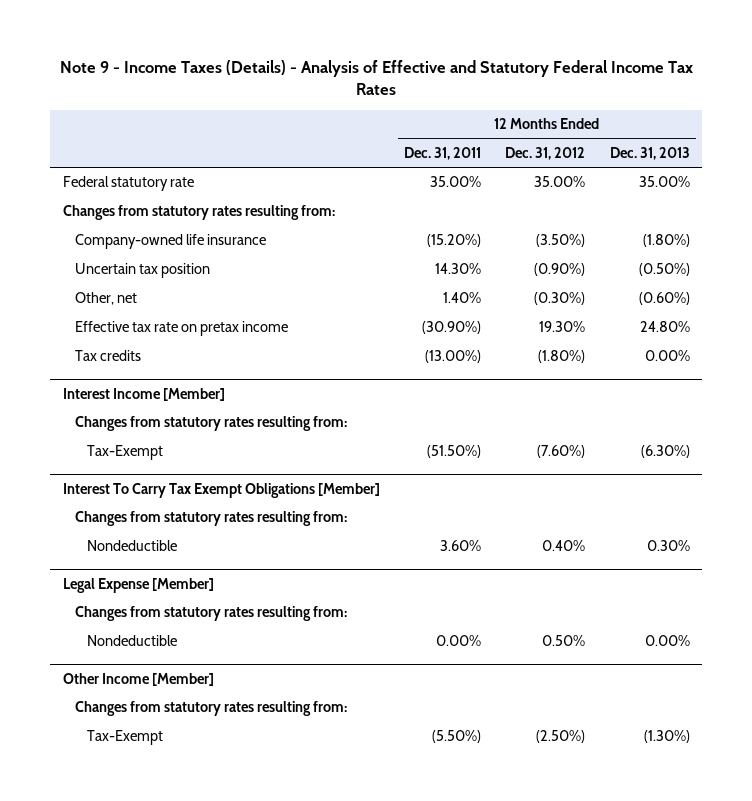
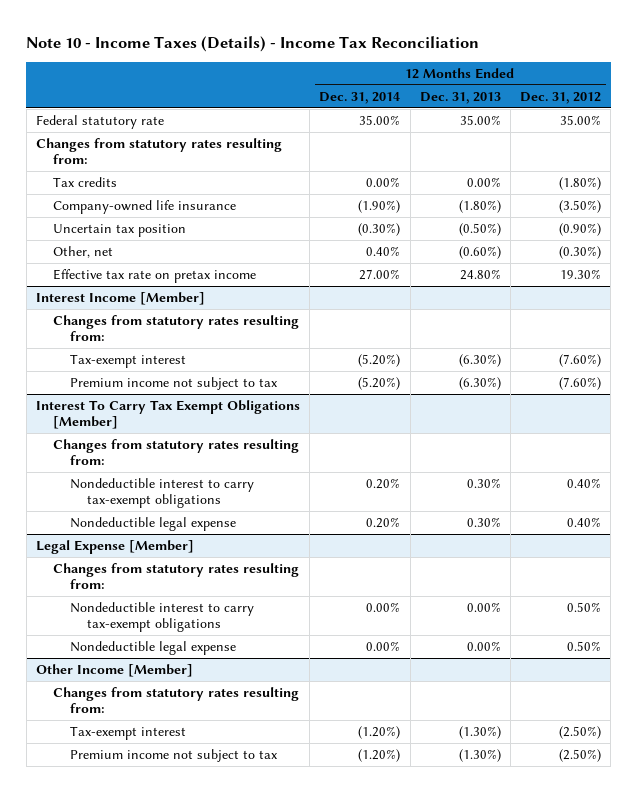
- Note 9 - Income Taxes (Details) - Analysis of Effective and Statutory Federal Income Tax Rates
+ Note 10 - Income Taxes (Details) - Income Tax Reconciliation
- | 12 Months Ended Dec. 31, 2011 | 12 Months Ended Dec. 31, 2012 | 12 Months Ended Dec. 31, 2013
+ | 12 Months Ended Dec. 31, 2014 | 12 Months Ended Dec. 31, 2013 | 12 Months Ended Dec. 31, 2012
moved up: Tax credits | 0.00% | 0.00% | (1.80%)
@ Interest Income [Member]
- Tax-Exempt | (51.50%) | (7.60%) | (6.30%)
+ Tax-exempt interest | (5.20%) | (6.30%) | (7.60%)
+ Premium income not subject to tax | (5.20%) | (6.30%) | (7.60%)
@ Interest To Carry Tax Exempt Obligations [Member]
- Nondeductible | 3.60% | 0.40% | 0.30%
+ Nondeductible interest to carry tax-exempt obligations | 0.20% | 0.30% | 0.40%
+ Nondeductible legal expense | 0.20% | 0.30% | 0.40%
@ Legal Expense [Member]
- Nondeductible | 0.00% | 0.50% | 0.00%
+ Nondeductible interest to carry tax-exempt obligations | 0.00% | 0.00% | 0.50%
+ Nondeductible legal expense | 0.00% | 0.00% | 0.50%
@ Other Income [Member]
- Tax-Exempt | (5.50%) | (2.50%) | (1.30%)
+ Tax-exempt interest | (1.20%) | (1.30%) | (2.50%)
+ Premium income not subject to tax | (1.20%) | (1.30%) | (2.50%)

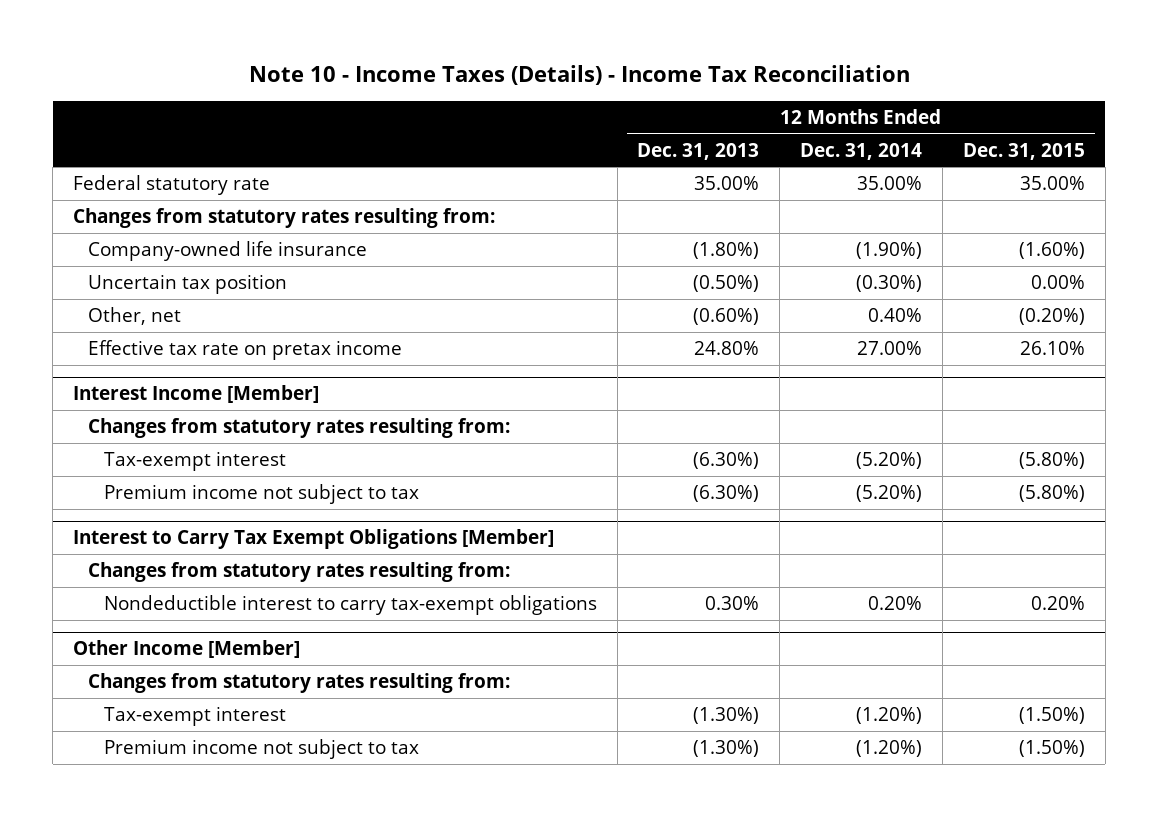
- | 12 Months Ended Dec. 31, 2014 | 12 Months Ended Dec. 31, 2013 | 12 Months Ended Dec. 31, 2012
+ | 12 Months Ended Dec. 31, 2013 | 12 Months Ended Dec. 31, 2014 | 12 Months Ended Dec. 31, 2015
- Tax credits | 0.00% | 0.00% | (1.80%)
- Interest To Carry Tax Exempt Obligations [Member]
+ Interest to Carry Tax Exempt Obligations [Member]
- Nondeductible legal expense | 0.20% | 0.30% | 0.40%
- Legal Expense [Member]
- Changes from statutory rates resulting from:
- Nondeductible interest to carry tax-exempt obligations | 0.00% | 0.00% | 0.50%
- Nondeductible legal expense | 0.00% | 0.00% | 0.50%

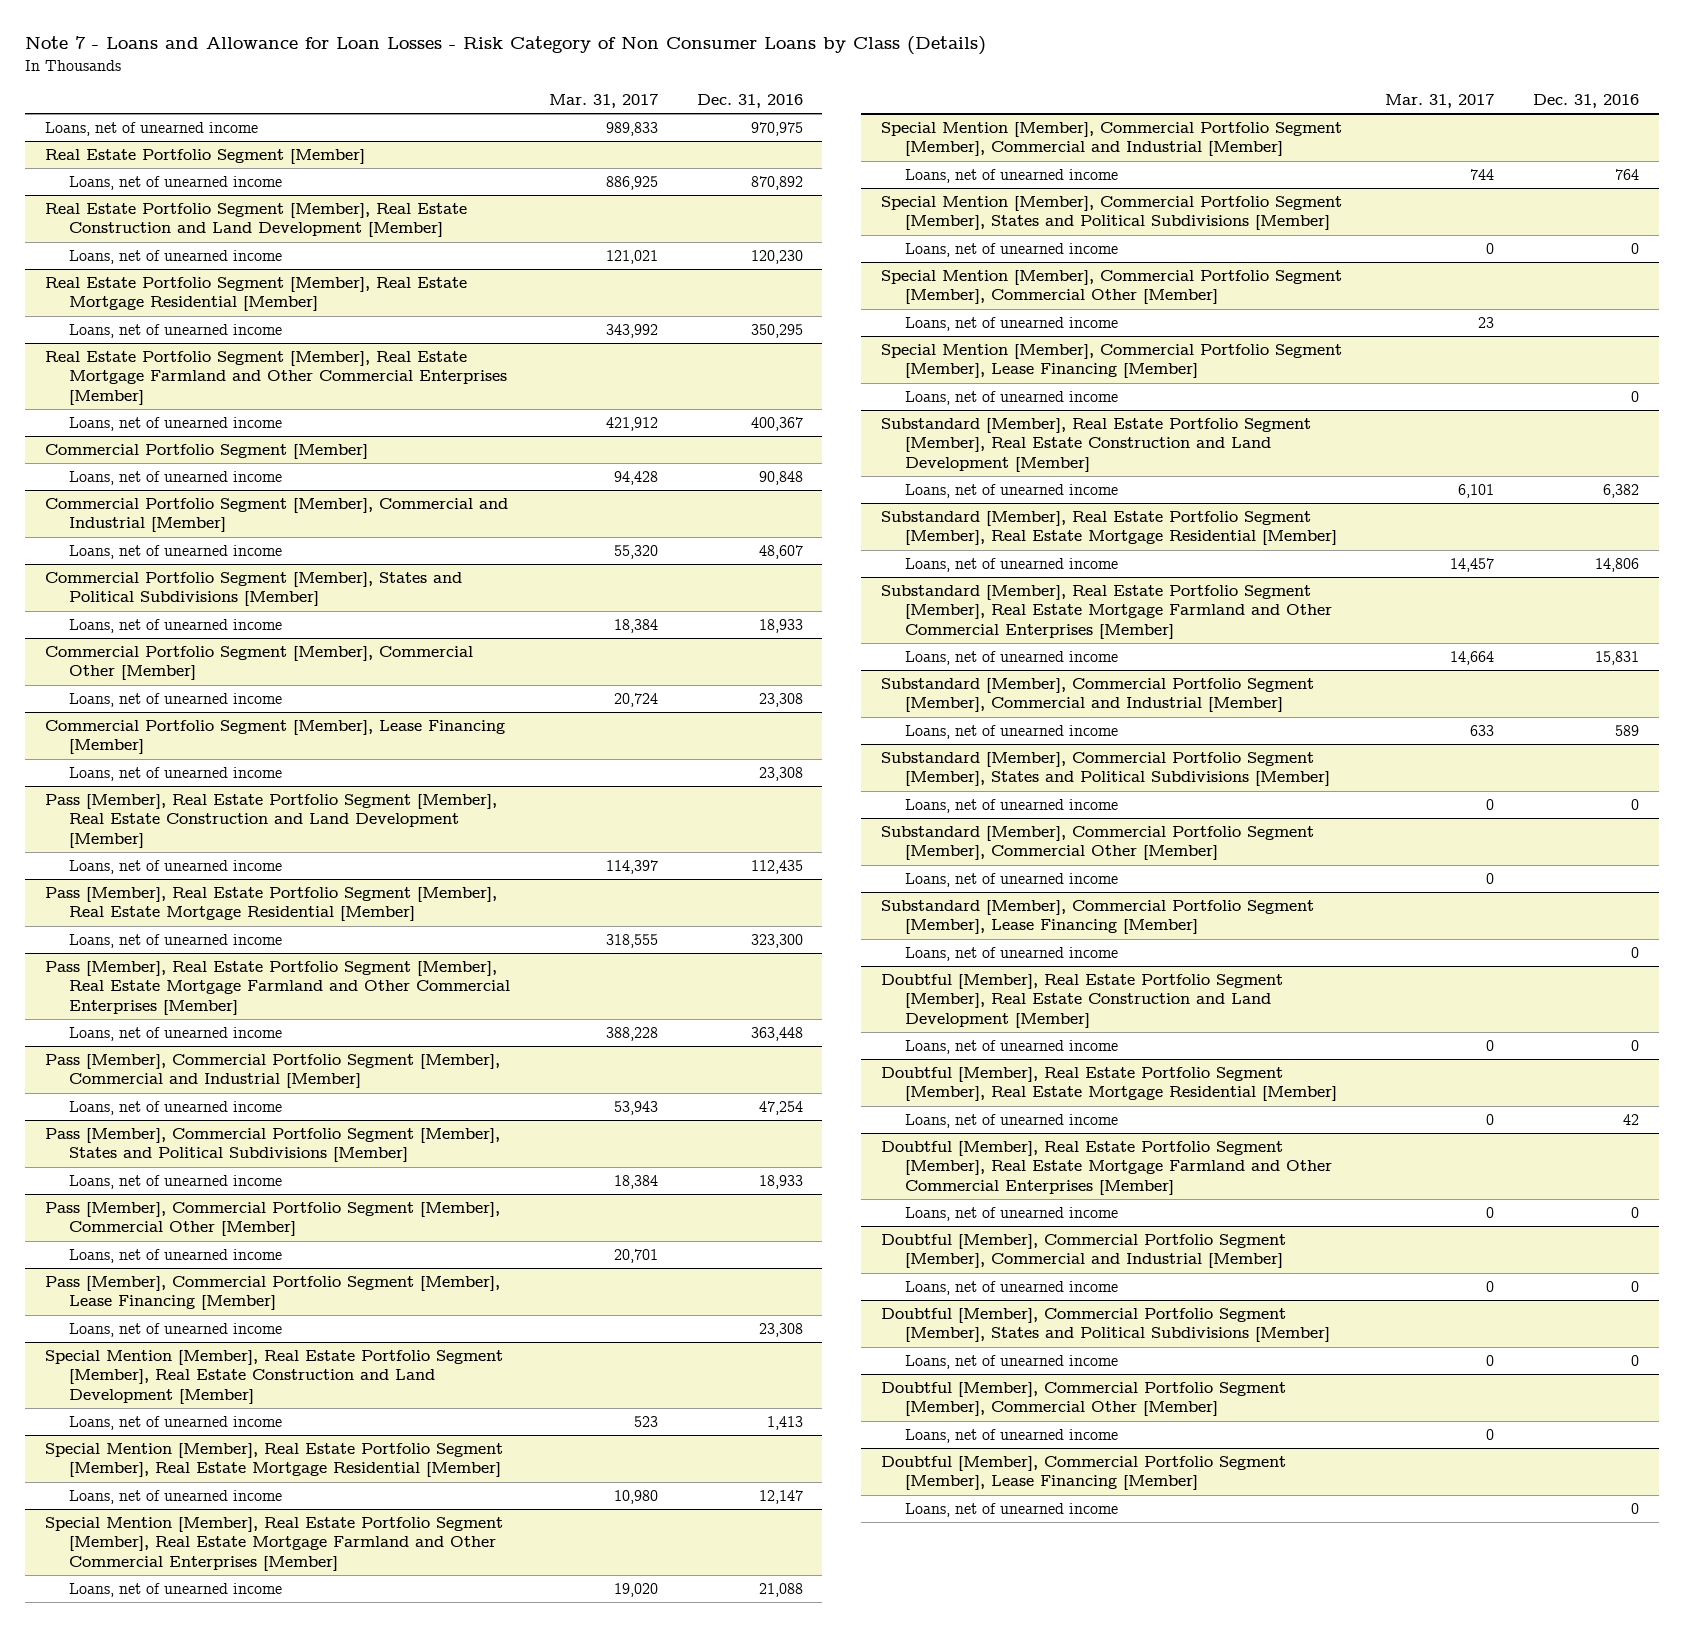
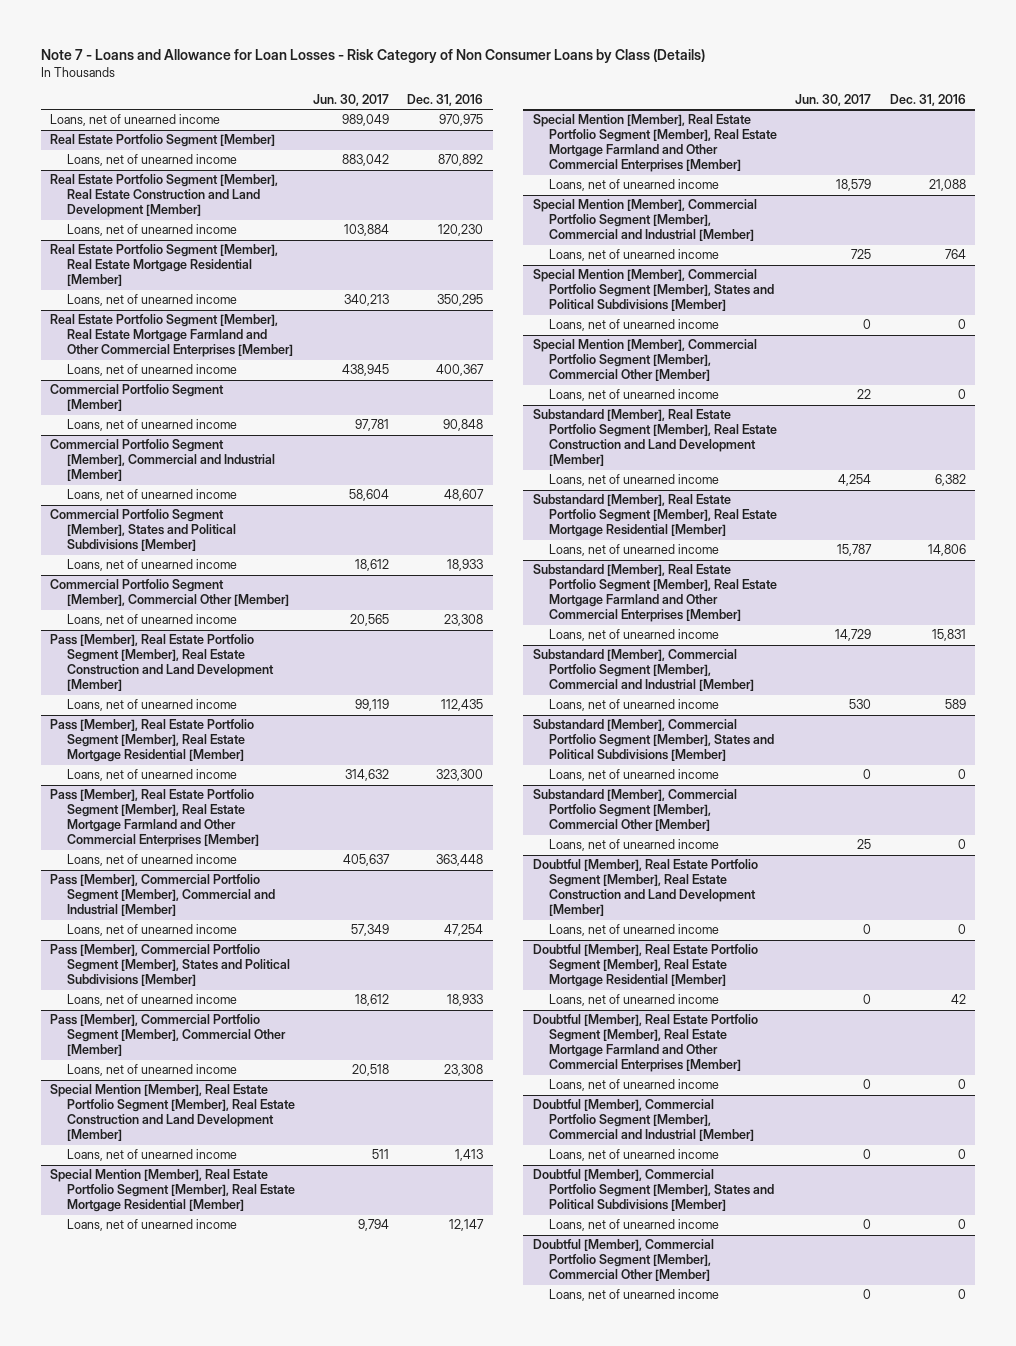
- | Mar. 31, 2017 | Dec. 31, 2016
+ | Jun. 30, 2017 | Dec. 31, 2016
- Commercial Portfolio Segment [Member], Lease Financing [Member]
- Loans, net of unearned income | | 23,308
@ Pass [Member], Commercial Portfolio Segment [Member], Commercial Other [Member]
- Loans, net of unearned income | 20,701 |
- Pass [Member], Commercial Portfolio Segment [Member], Lease Financing [Member]
@ Special Mention [Member], Commercial Portfolio Segment [Member], Commercial Other [Member]
- Loans, net of unearned income | 23 |
- Special Mention [Member], Commercial Portfolio Segment [Member], Lease Financing [Member]
@ Substandard [Member], Commercial Portfolio Segment [Member], Commercial Other [Member]
- Loans, net of unearned income | 0 |
- Substandard [Member], Commercial Portfolio Segment [Member], Lease Financing [Member]
@ Doubtful [Member], Commercial Portfolio Segment [Member], Commercial Other [Member]
- Loans, net of unearned income | 0 |
- Doubtful [Member], Commercial Portfolio Segment [Member], Lease Financing [Member]

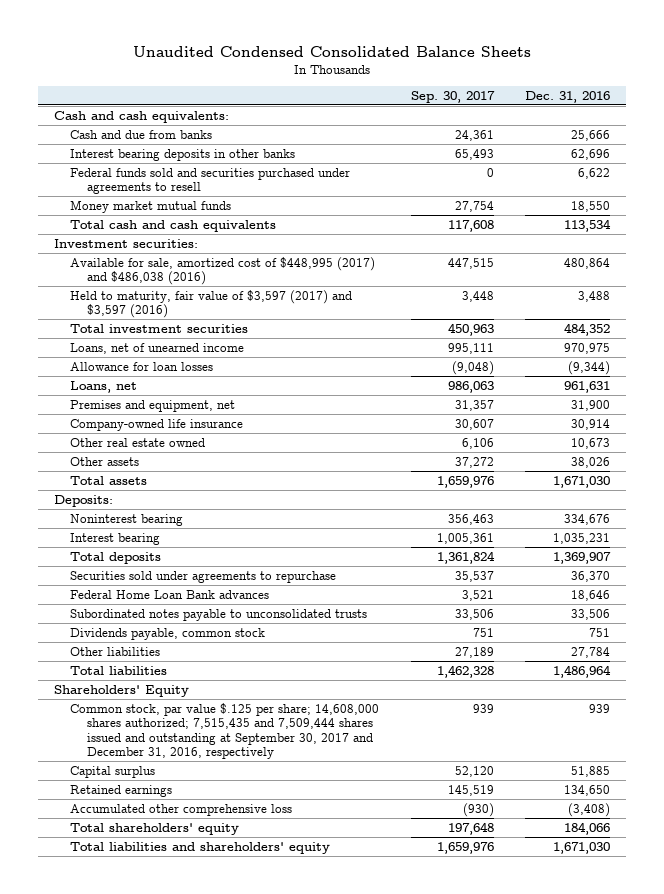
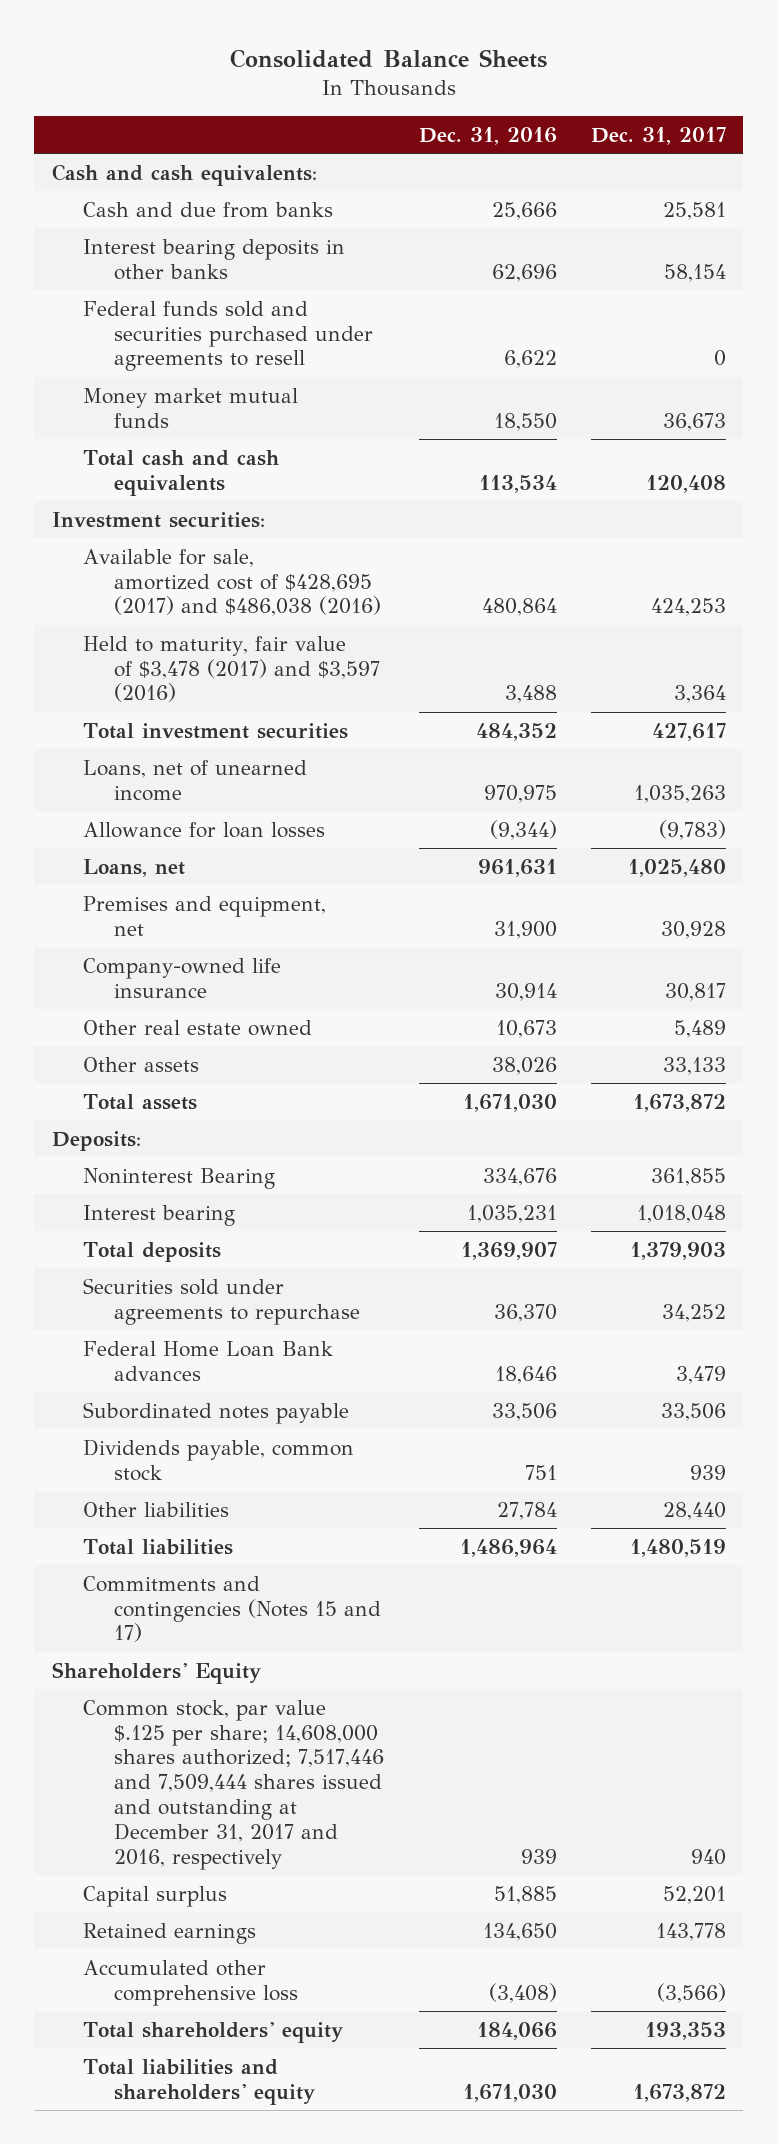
- Unaudited Condensed Consolidated Balance Sheets
+ Consolidated Balance Sheets
- | Sep. 30, 2017 | Dec. 31, 2016
+ | Dec. 31, 2016 | Dec. 31, 2017
- Available for sale, amortized cost of $448,995 (2017) and $486,038 (2016) | 447,515 | 480,864
- Held to maturity, fair value of $3,597 (2017) and $3,597 (2016) | 3,448 | 3,488
+ Available for sale, amortized cost of $428,695 (2017) and $486,038 (2016) | 480,864 | 424,253
+ Held to maturity, fair value of $3,478 (2017) and $3,597 (2016) | 3,488 | 3,364
- Noninterest bearing | 356,463 | 334,676
+ Noninterest Bearing | 334,676 | 361,855
- Subordinated notes payable to unconsolidated trusts | 33,506 | 33,506
+ Subordinated notes payable | 33,506 | 33,506
+ Commitments and contingencies (Notes 15 and 17)
- Common stock, par value $.125 per share; 14,608,000 shares authorized; 7,515,435 and 7,509,444 shares issued and outstanding at September 30, 2017 and December 31, 2016, respectively | 939 | 939
+ Common stock, par value $.125 per share; 14,608,000 shares authorized; 7,517,446 and 7,509,444 shares issued and outstanding at December 31, 2017 and 2016, respectively | 939 | 940

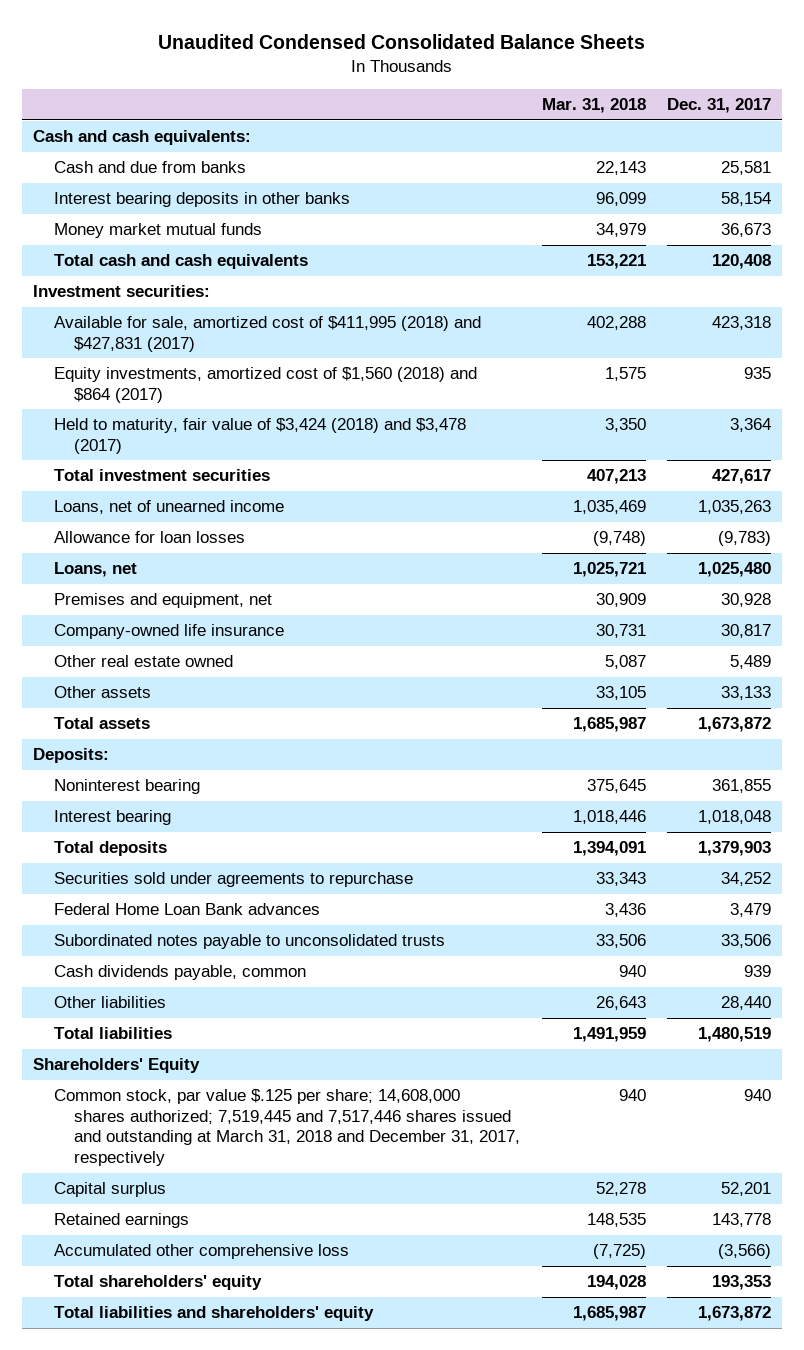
- Consolidated Balance Sheets
+ Unaudited Condensed Consolidated Balance Sheets
- | Dec. 31, 2016 | Dec. 31, 2017
+ | Mar. 31, 2018 | Dec. 31, 2017
- Federal funds sold and securities purchased under agreements to resell | 6,622 | 0
- Available for sale, amortized cost of $428,695 (2017) and $486,038 (2016) | 480,864 | 424,253
- Held to maturity, fair value of $3,478 (2017) and $3,597 (2016) | 3,488 | 3,364
+ Available for sale, amortized cost of $411,995 (2018) and $427,831 (2017) | 402,288 | 423,318
+ Equity investments, amortized cost of $1,560 (2018) and $864 (2017) | 1,575 | 935
+ Held to maturity, fair value of $3,424 (2018) and $3,478 (2017) | 3,350 | 3,364
- Noninterest Bearing | 334,676 | 361,855
+ Noninterest bearing | 375,645 | 361,855
- Subordinated notes payable | 33,506 | 33,506
- Dividends payable, common stock | 751 | 939
+ Subordinated notes payable to unconsolidated trusts | 33,506 | 33,506
+ Cash dividends payable, common | 940 | 939
- Commitments and contingencies (Notes 15 and 17)
- Common stock, par value $.125 per share; 14,608,000 shares authorized; 7,517,446 and 7,509,444 shares issued and outstanding at December 31, 2017 and 2016, respectively | 939 | 940
+ Common stock, par value $.125 per share; 14,608,000 shares authorized; 7,519,445 and 7,517,446 shares issued and outstanding at March 31, 2018 and December 31, 2017, respectively | 940 | 940

